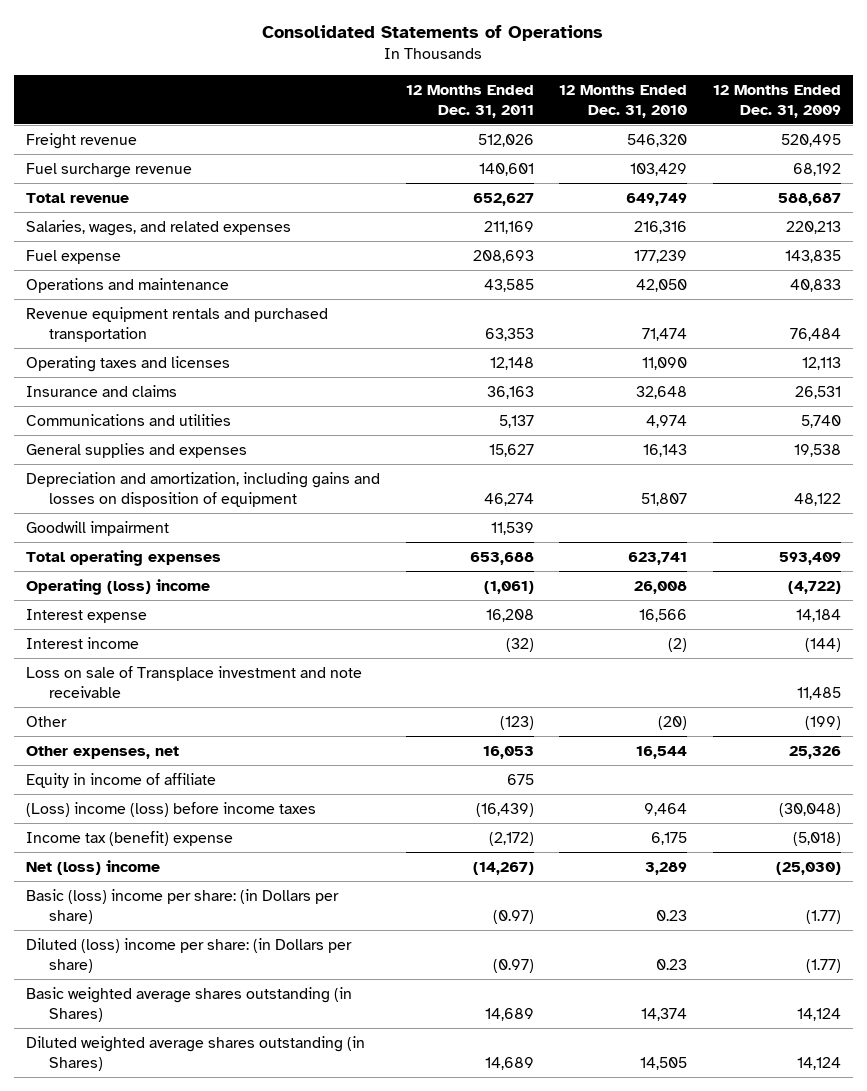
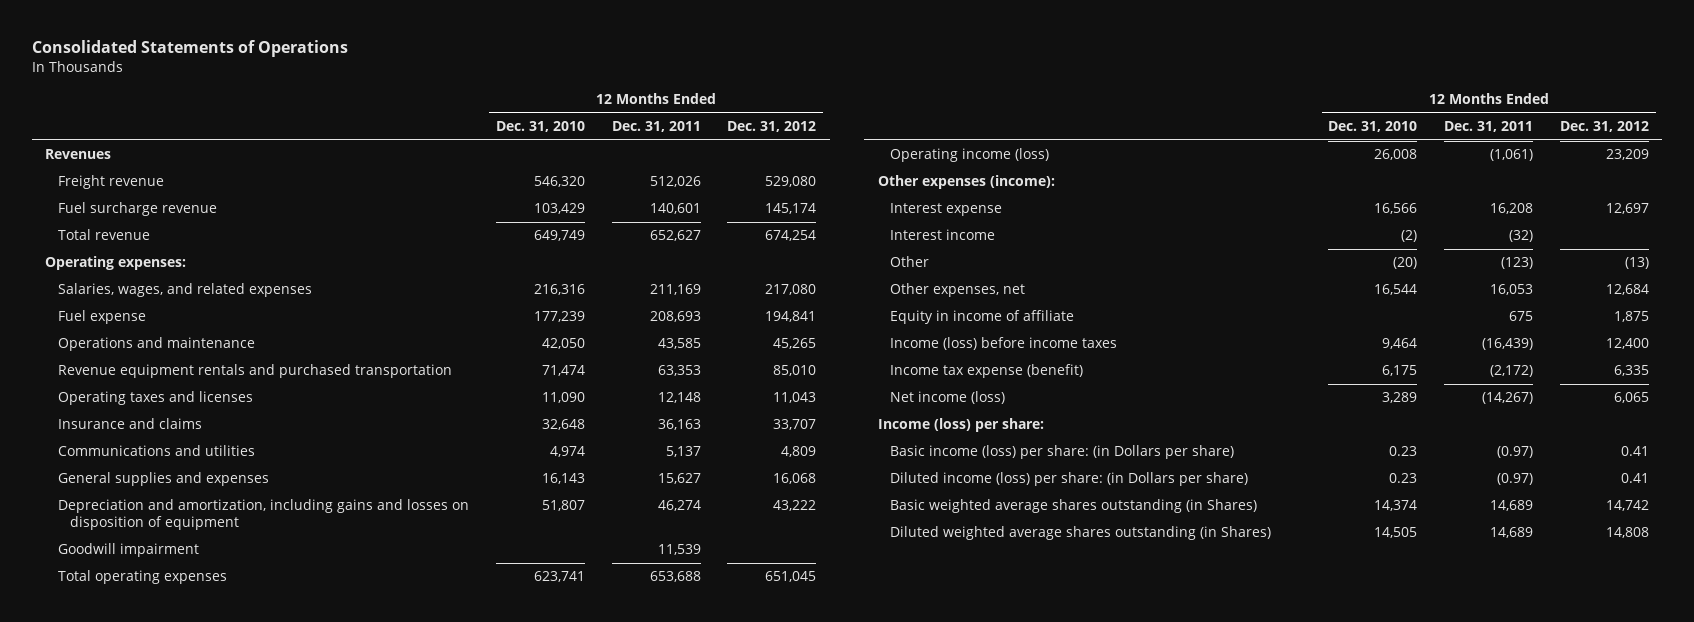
- | 12 Months Ended Dec. 31, 2011 | 12 Months Ended Dec. 31, 2010 | 12 Months Ended Dec. 31, 2009
+ | 12 Months Ended Dec. 31, 2010 | 12 Months Ended Dec. 31, 2011 | 12 Months Ended Dec. 31, 2012
+ Revenues
+ Operating expenses:
- Operating (loss) income | (1,061) | 26,008 | (4,722)
+ Operating income (loss) | 26,008 | (1,061) | 23,209
+ Other expenses (income):
- Loss on sale of Transplace investment and note receivable | | | 11,485
- (Loss) income (loss) before income taxes | (16,439) | 9,464 | (30,048)
- Income tax (benefit) expense | (2,172) | 6,175 | (5,018)
- Net (loss) income | (14,267) | 3,289 | (25,030)
- Basic (loss) income per share: (in Dollars per share) | (0.97) | 0.23 | (1.77)
- Diluted (loss) income per share: (in Dollars per share) | (0.97) | 0.23 | (1.77)
+ Income (loss) before income taxes | 9,464 | (16,439) | 12,400
+ Income tax expense (benefit) | 6,175 | (2,172) | 6,335
+ Net income (loss) | 3,289 | (14,267) | 6,065
+ Income (loss) per share:
+ Basic income (loss) per share: (in Dollars per share) | 0.23 | (0.97) | 0.41
+ Diluted income (loss) per share: (in Dollars per share) | 0.23 | (0.97) | 0.41

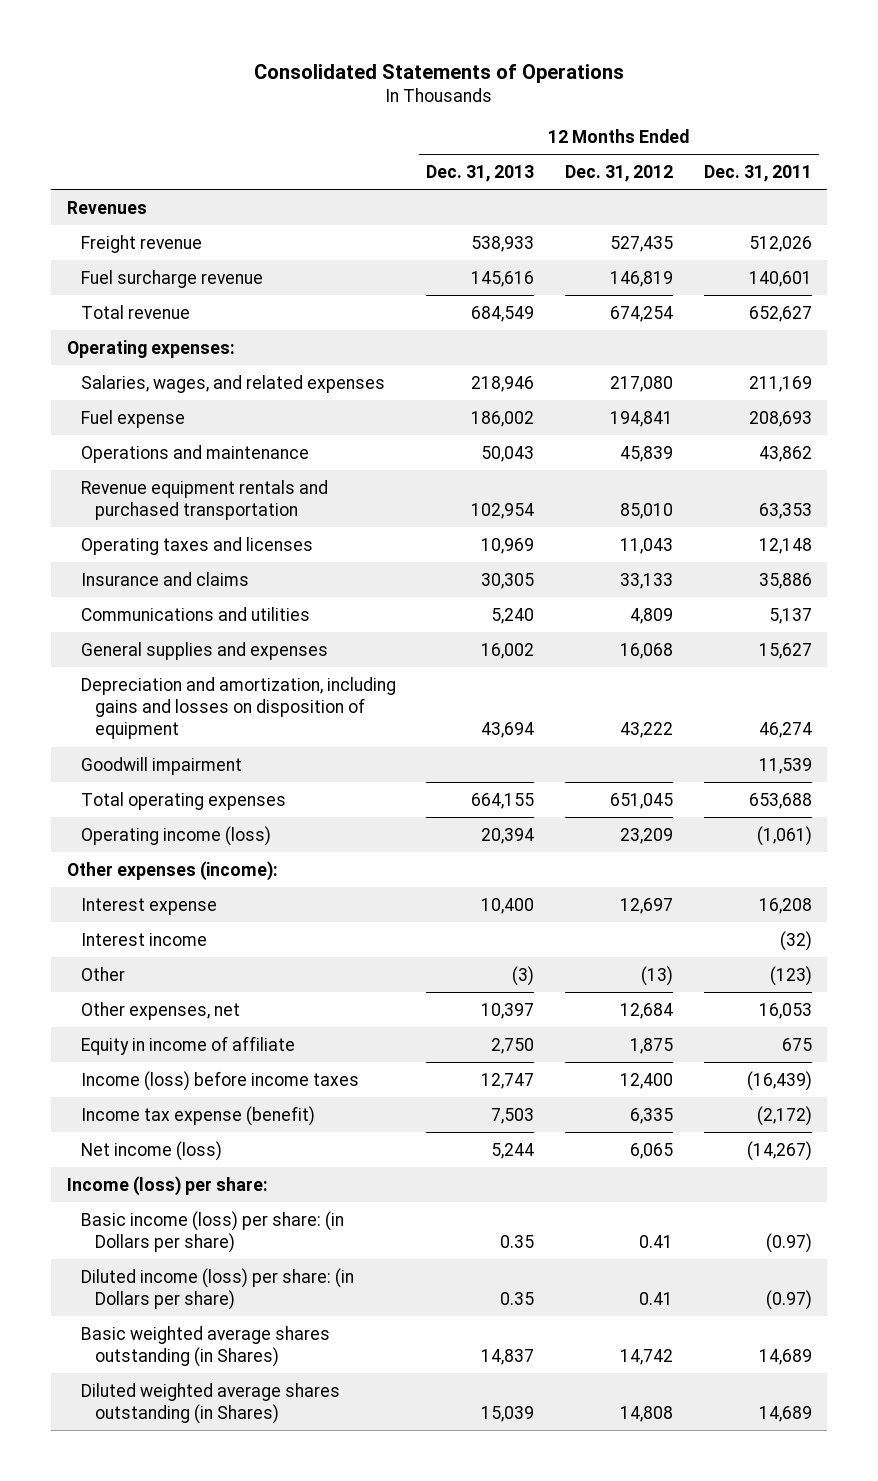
- | 12 Months Ended Dec. 31, 2010 | 12 Months Ended Dec. 31, 2011 | 12 Months Ended Dec. 31, 2012
+ | 12 Months Ended Dec. 31, 2013 | 12 Months Ended Dec. 31, 2012 | 12 Months Ended Dec. 31, 2011
- Freight revenue | 546,320 | 512,026 | 529,080
- Fuel surcharge revenue | 103,429 | 140,601 | 145,174
+ Freight revenue | 538,933 | 527,435 | 512,026
+ Fuel surcharge revenue | 145,616 | 146,819 | 140,601
- Operations and maintenance | 42,050 | 43,585 | 45,265
+ Operations and maintenance | 50,043 | 45,839 | 43,862
- Insurance and claims | 32,648 | 36,163 | 33,707
+ Insurance and claims | 30,305 | 33,133 | 35,886

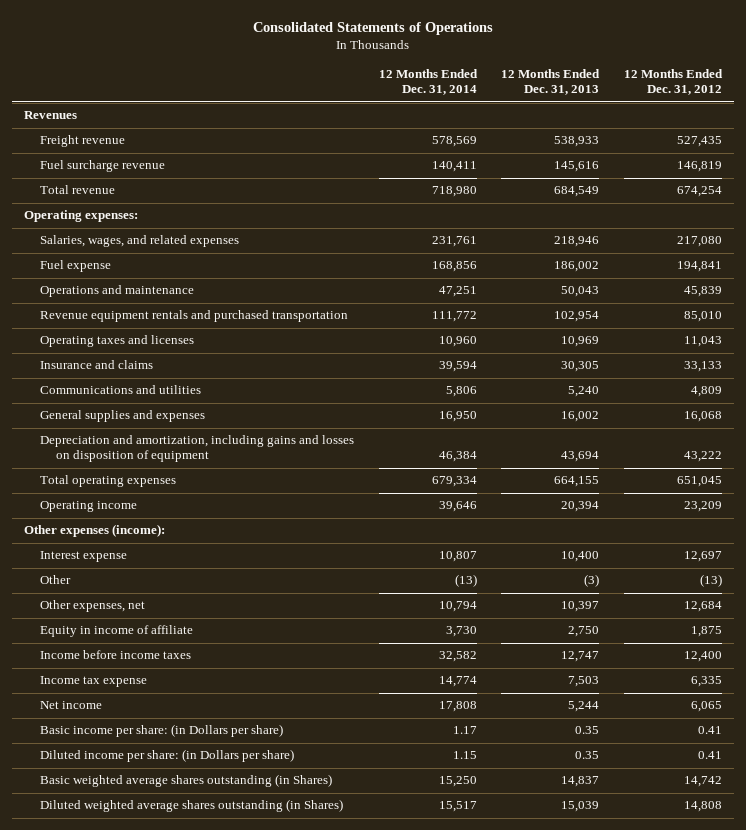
- | 12 Months Ended Dec. 31, 2013 | 12 Months Ended Dec. 31, 2012 | 12 Months Ended Dec. 31, 2011
+ | 12 Months Ended Dec. 31, 2014 | 12 Months Ended Dec. 31, 2013 | 12 Months Ended Dec. 31, 2012
- Goodwill impairment | | | 11,539
- Operating income (loss) | 20,394 | 23,209 | (1,061)
+ Operating income | 39,646 | 20,394 | 23,209
- Interest income | | | (32)
- Income (loss) before income taxes | 12,747 | 12,400 | (16,439)
- Income tax expense (benefit) | 7,503 | 6,335 | (2,172)
- Net income (loss) | 5,244 | 6,065 | (14,267)
- Income (loss) per share:
- Basic income (loss) per share: (in Dollars per share) | 0.35 | 0.41 | (0.97)
- Diluted income (loss) per share: (in Dollars per share) | 0.35 | 0.41 | (0.97)
+ Income before income taxes | 32,582 | 12,747 | 12,400
+ Income tax expense | 14,774 | 7,503 | 6,335
+ Net income | 17,808 | 5,244 | 6,065
+ Basic income per share: (in Dollars per share) | 1.17 | 0.35 | 0.41
+ Diluted income per share: (in Dollars per share) | 1.15 | 0.35 | 0.41

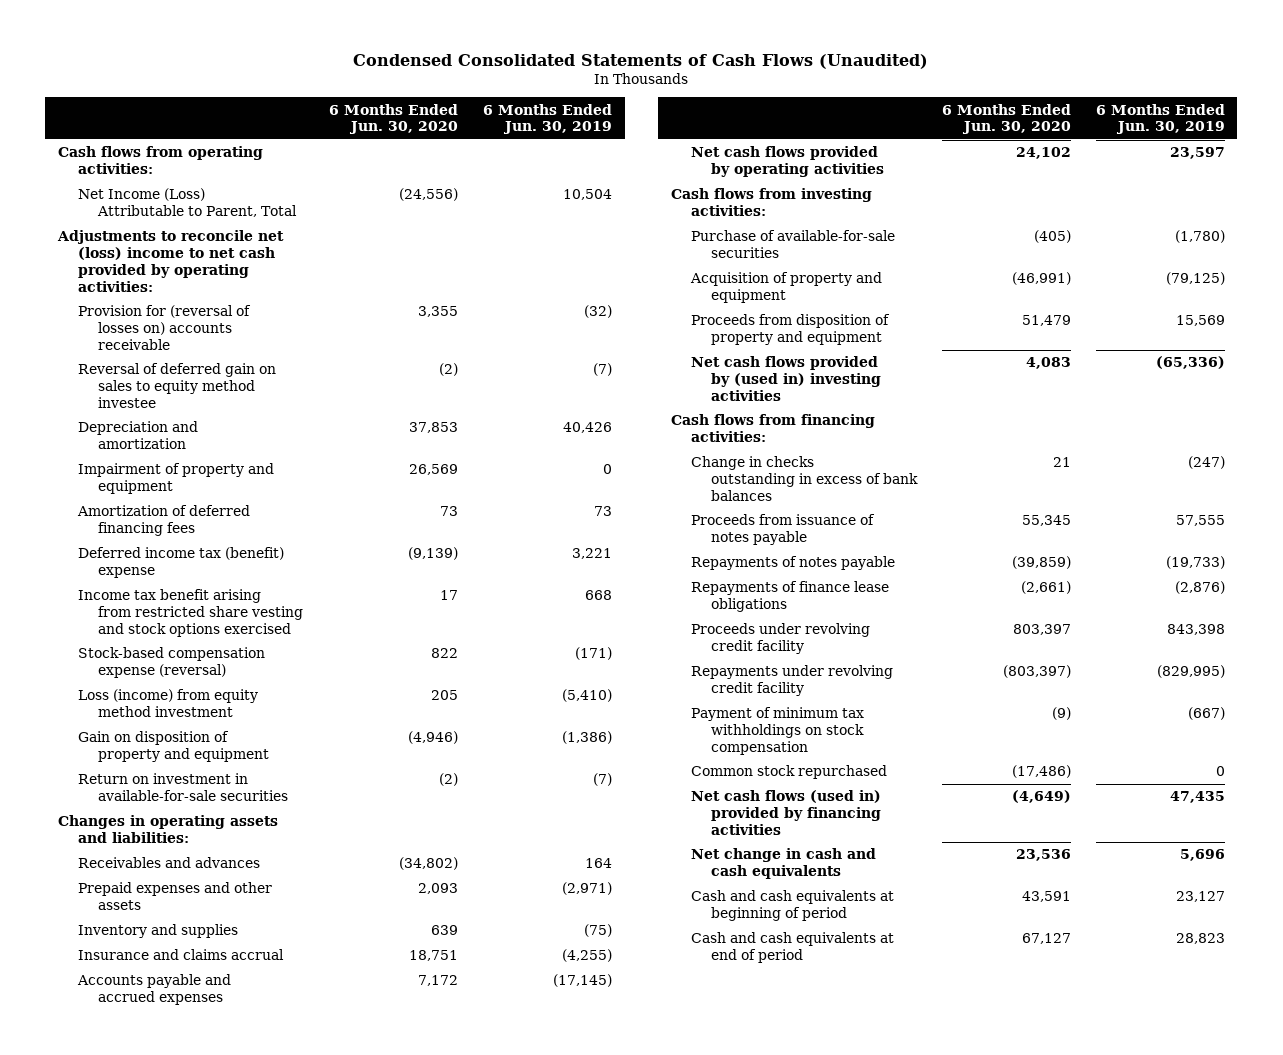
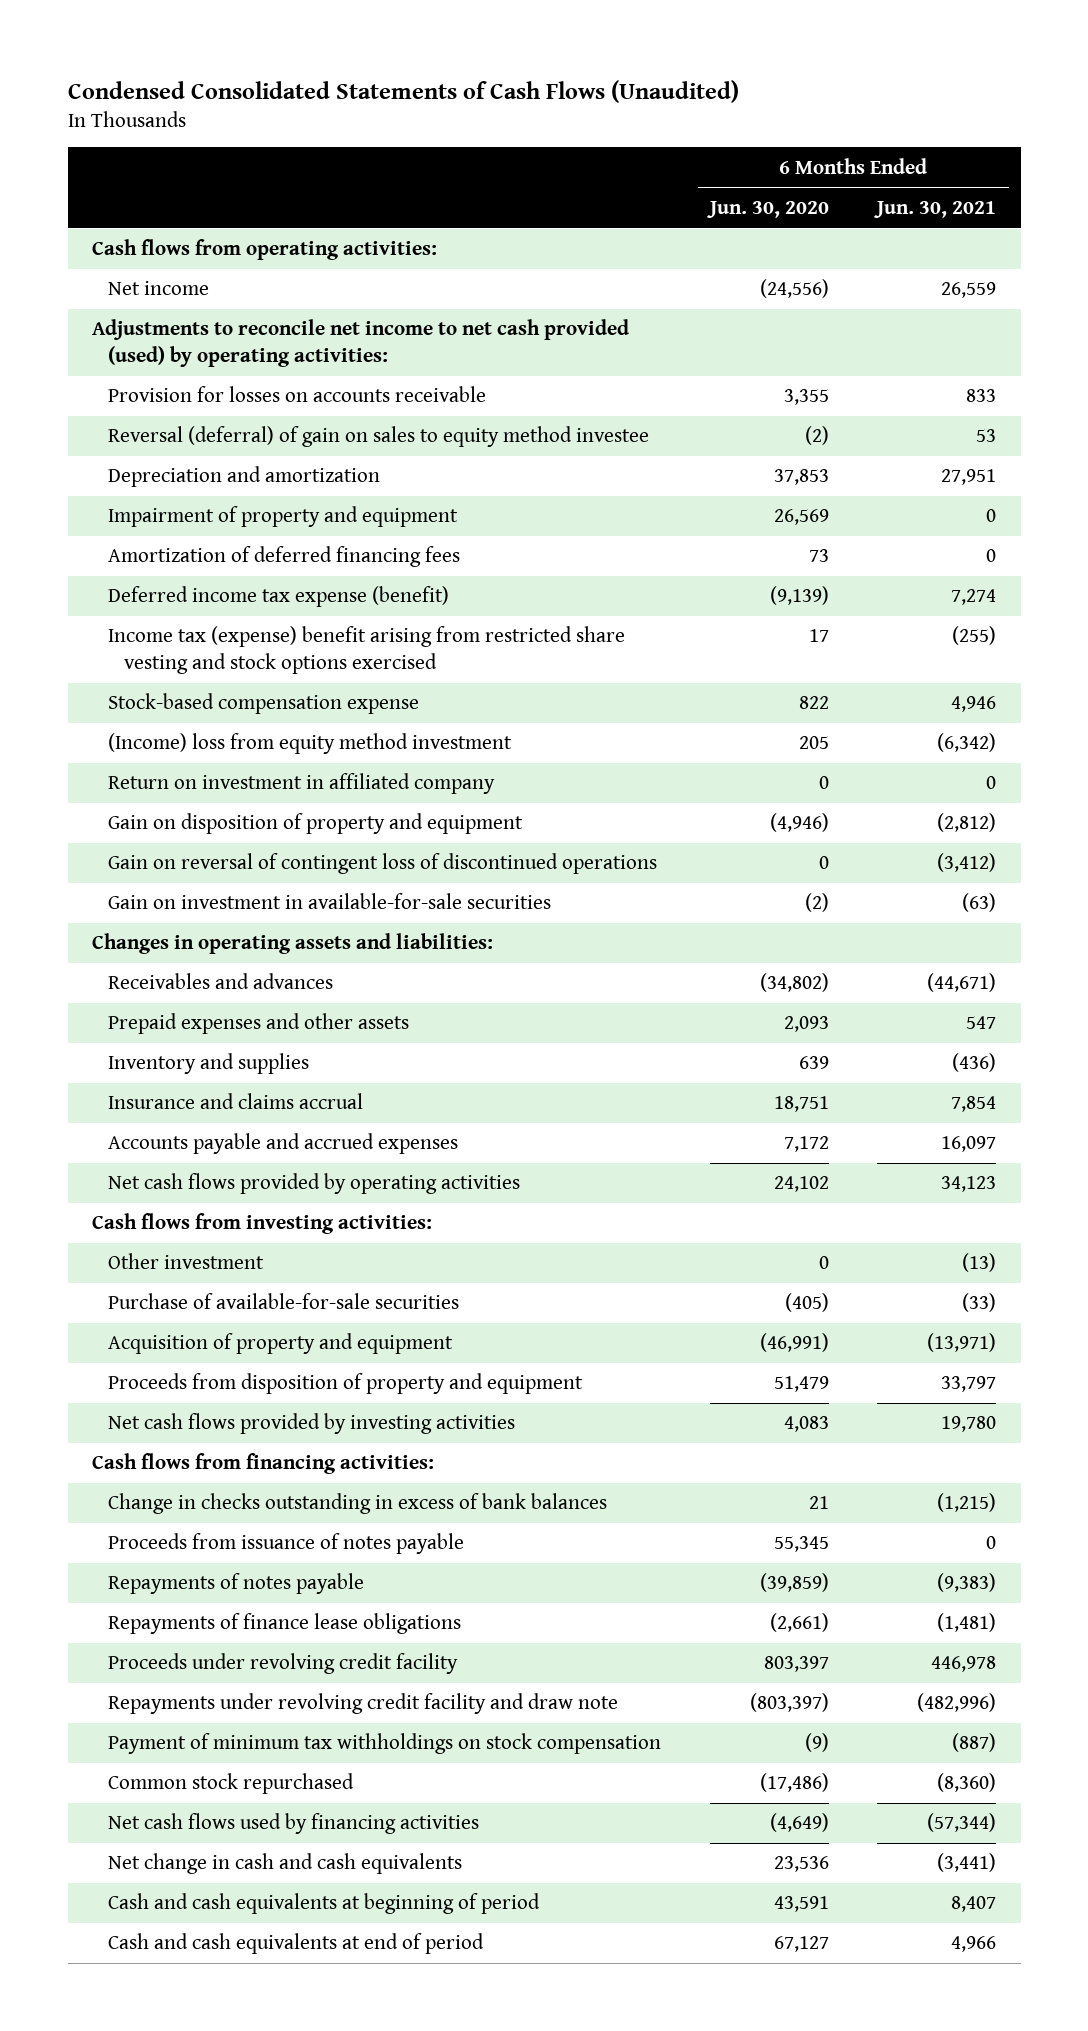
- | 6 Months Ended Jun. 30, 2020 | 6 Months Ended Jun. 30, 2019
+ | 6 Months Ended Jun. 30, 2020 | 6 Months Ended Jun. 30, 2021
- Net Income (Loss) Attributable to Parent, Total | (24,556) | 10,504
- Adjustments to reconcile net (loss) income to net cash provided by operating activities:
- Provision for (reversal of losses on) accounts receivable | 3,355 | (32)
- Reversal of deferred gain on sales to equity method investee | (2) | (7)
+ Net income | (24,556) | 26,559
+ Adjustments to reconcile net income to net cash provided (used) by operating activities:
+ Provision for losses on accounts receivable | 3,355 | 833
+ Reversal (deferral) of gain on sales to equity method investee | (2) | 53
- Deferred income tax (benefit) expense | (9,139) | 3,221
- Income tax benefit arising from restricted share vesting and stock options exercised | 17 | 668
- Stock-based compensation expense (reversal) | 822 | (171)
- Loss (income) from equity method investment | 205 | (5,410)
+ Deferred income tax expense (benefit) | (9,139) | 7,274
+ Income tax (expense) benefit arising from restricted share vesting and stock options exercised | 17 | (255)
+ Stock-based compensation expense | 822 | 4,946
+ (Income) loss from equity method investment | 205 | (6,342)
+ Return on investment in affiliated company | 0 | 0
- Return on investment in available-for-sale securities | (2) | (7)
+ Gain on reversal of contingent loss of discontinued operations | 0 | (3,412)
+ Gain on investment in available-for-sale securities | (2) | (63)
+ Other investment | 0 | (13)
- Net cash flows provided by (used in) investing activities | 4,083 | (65,336)
+ Net cash flows provided by investing activities | 4,083 | 19,780
- Repayments under revolving credit facility | (803,397) | (829,995)
+ Repayments under revolving credit facility and draw note | (803,397) | (482,996)
- Net cash flows (used in) provided by financing activities | (4,649) | 47,435
+ Net cash flows used by financing activities | (4,649) | (57,344)

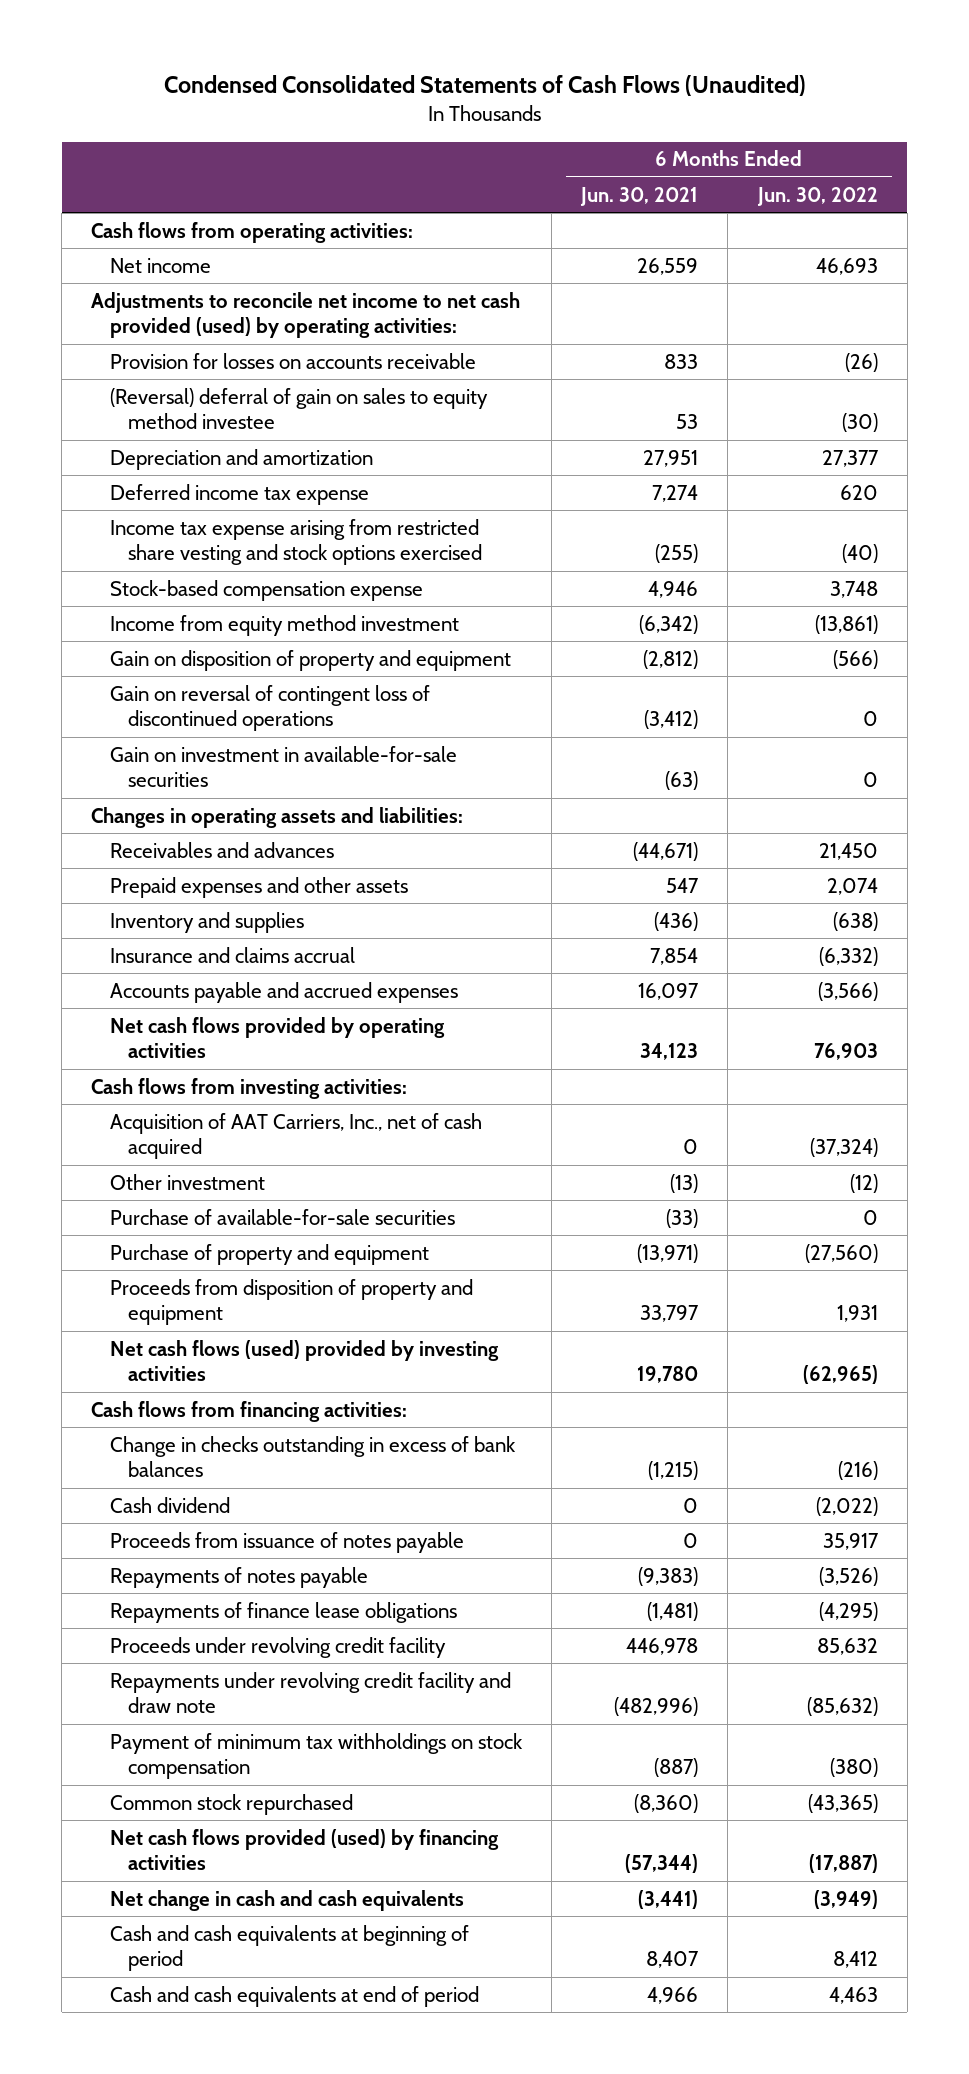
- | 6 Months Ended Jun. 30, 2020 | 6 Months Ended Jun. 30, 2021
+ | 6 Months Ended Jun. 30, 2021 | 6 Months Ended Jun. 30, 2022
- Reversal (deferral) of gain on sales to equity method investee | (2) | 53
+ (Reversal) deferral of gain on sales to equity method investee | 53 | (30)
- Impairment of property and equipment | 26,569 | 0
- Amortization of deferred financing fees | 73 | 0
- Deferred income tax expense (benefit) | (9,139) | 7,274
- Income tax (expense) benefit arising from restricted share vesting and stock options exercised | 17 | (255)
+ Deferred income tax expense | 7,274 | 620
+ Income tax expense arising from restricted share vesting and stock options exercised | (255) | (40)
- (Income) loss from equity method investment | 205 | (6,342)
- Return on investment in affiliated company | 0 | 0
+ Income from equity method investment | (6,342) | (13,861)
+ Acquisition of AAT Carriers, Inc., net of cash acquired | 0 | (37,324)
- Acquisition of property and equipment | (46,991) | (13,971)
+ Purchase of property and equipment | (13,971) | (27,560)
- Net cash flows provided by investing activities | 4,083 | 19,780
+ Net cash flows (used) provided by investing activities | 19,780 | (62,965)
+ Cash dividend | 0 | (2,022)
- Net cash flows used by financing activities | (4,649) | (57,344)
+ Net cash flows provided (used) by financing activities | (57,344) | (17,887)

